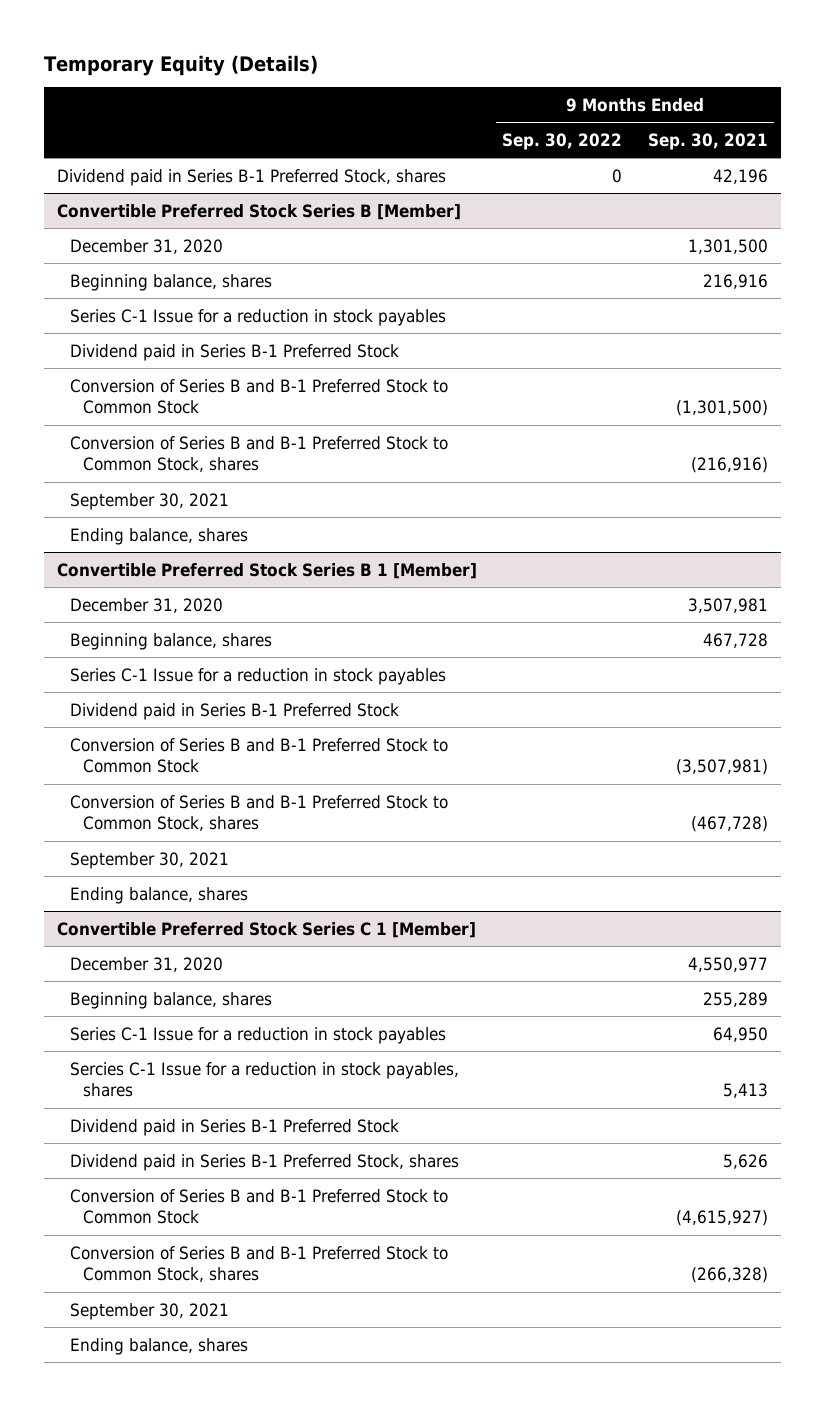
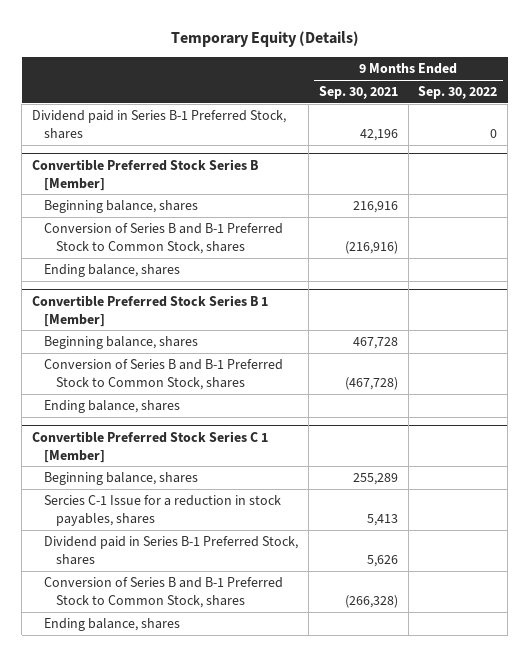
- | 9 Months Ended Sep. 30, 2022 | 9 Months Ended Sep. 30, 2021
+ | 9 Months Ended Sep. 30, 2021 | 9 Months Ended Sep. 30, 2022
@ Convertible Preferred Stock Series B [Member]
- December 31, 2020 | | 1,301,500
- Series C-1 Issue for a reduction in stock payables
- Dividend paid in Series B-1 Preferred Stock
- Conversion of Series B and B-1 Preferred Stock to Common Stock | | (1,301,500)
- September 30, 2021
@ Convertible Preferred Stock Series B 1 [Member]
- December 31, 2020 | | 3,507,981
- Series C-1 Issue for a reduction in stock payables
- Dividend paid in Series B-1 Preferred Stock
- Conversion of Series B and B-1 Preferred Stock to Common Stock | | (3,507,981)
- September 30, 2021
@ Convertible Preferred Stock Series C 1 [Member]
- December 31, 2020 | | 4,550,977
- Series C-1 Issue for a reduction in stock payables | | 64,950
- Dividend paid in Series B-1 Preferred Stock
- Conversion of Series B and B-1 Preferred Stock to Common Stock | | (4,615,927)
- September 30, 2021

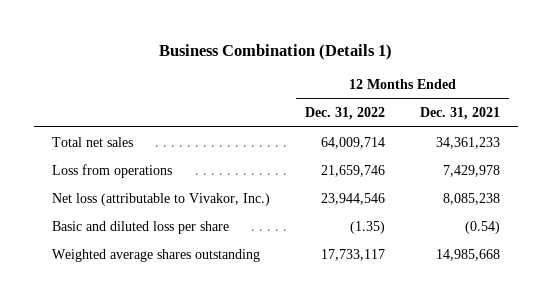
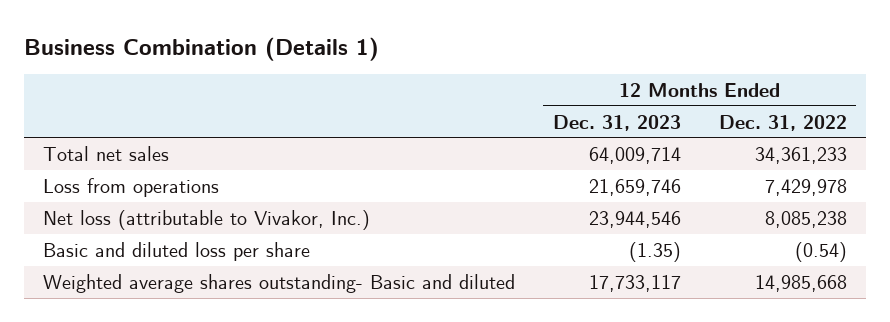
- | 12 Months Ended Dec. 31, 2022 | 12 Months Ended Dec. 31, 2021
+ | 12 Months Ended Dec. 31, 2023 | 12 Months Ended Dec. 31, 2022
- Total net sales | 64,009,714 | 34,361,233
- Loss from operations | 21,659,746 | 7,429,978
- Net loss (attributable to Vivakor, Inc.) | 23,944,546 | 8,085,238
- Basic and diluted loss per share | (1.35) | (0.54)
- Weighted average shares outstanding | 17,733,117 | 14,985,668
+ Total net sales | 64,009,714 | 34,361,233
+ Loss from operations | 21,659,746 | 7,429,978
+ Net loss (attributable to Vivakor, Inc.) | 23,944,546 | 8,085,238
+ Basic and diluted loss per share | (1.35) | (0.54)
+ Weighted average shares outstanding- Basic and diluted | 17,733,117 | 14,985,668

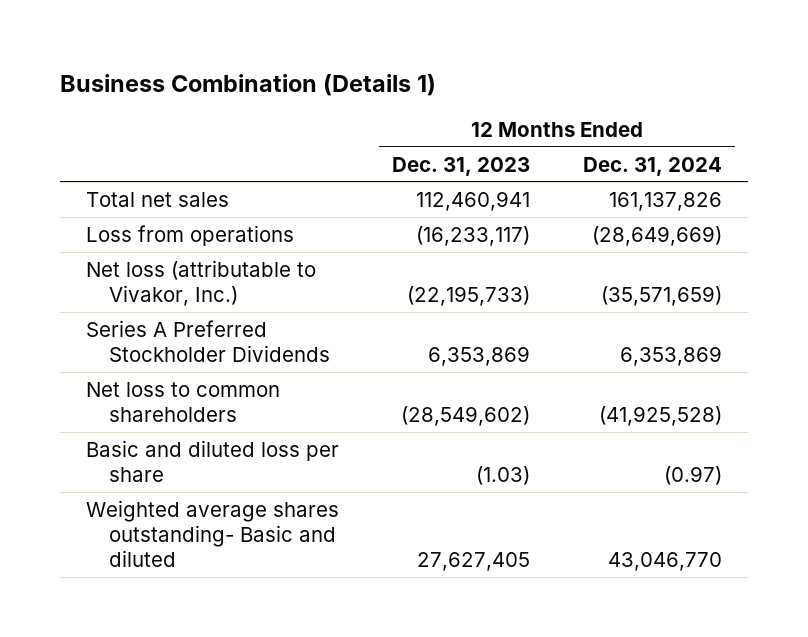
- | 12 Months Ended Dec. 31, 2023 | 12 Months Ended Dec. 31, 2022
+ | 12 Months Ended Dec. 31, 2023 | 12 Months Ended Dec. 31, 2024
- Total net sales | 64,009,714 | 34,361,233
- Loss from operations | 21,659,746 | 7,429,978
- Net loss (attributable to Vivakor, Inc.) | 23,944,546 | 8,085,238
- Basic and diluted loss per share | (1.35) | (0.54)
- Weighted average shares outstanding- Basic and diluted | 17,733,117 | 14,985,668
+ Total net sales | 112,460,941 | 161,137,826
+ Loss from operations | (16,233,117) | (28,649,669)
+ Net loss (attributable to Vivakor, Inc.) | (22,195,733) | (35,571,659)
+ Series A Preferred Stockholder Dividends | 6,353,869 | 6,353,869
+ Net loss to common shareholders | (28,549,602) | (41,925,528)
+ Basic and diluted loss per share | (1.03) | (0.97)
+ Weighted average shares outstanding- Basic and diluted | 27,627,405 | 43,046,770

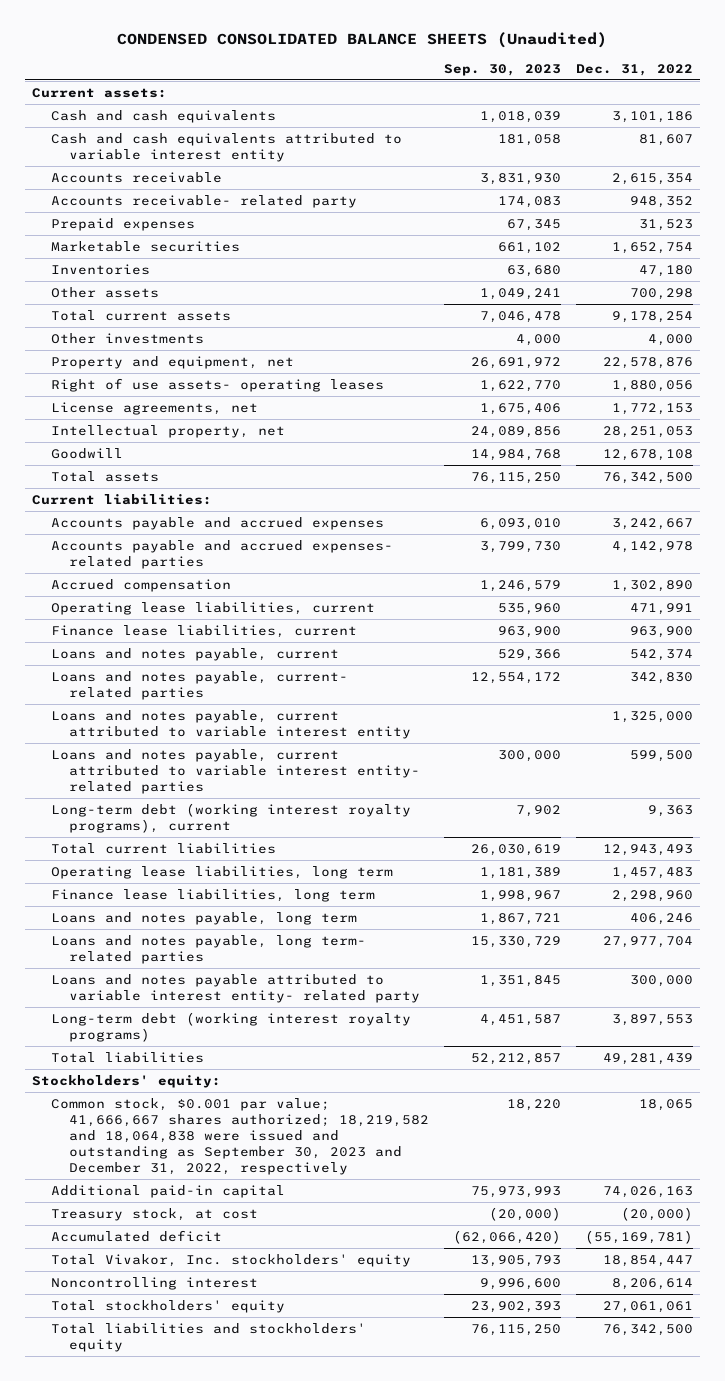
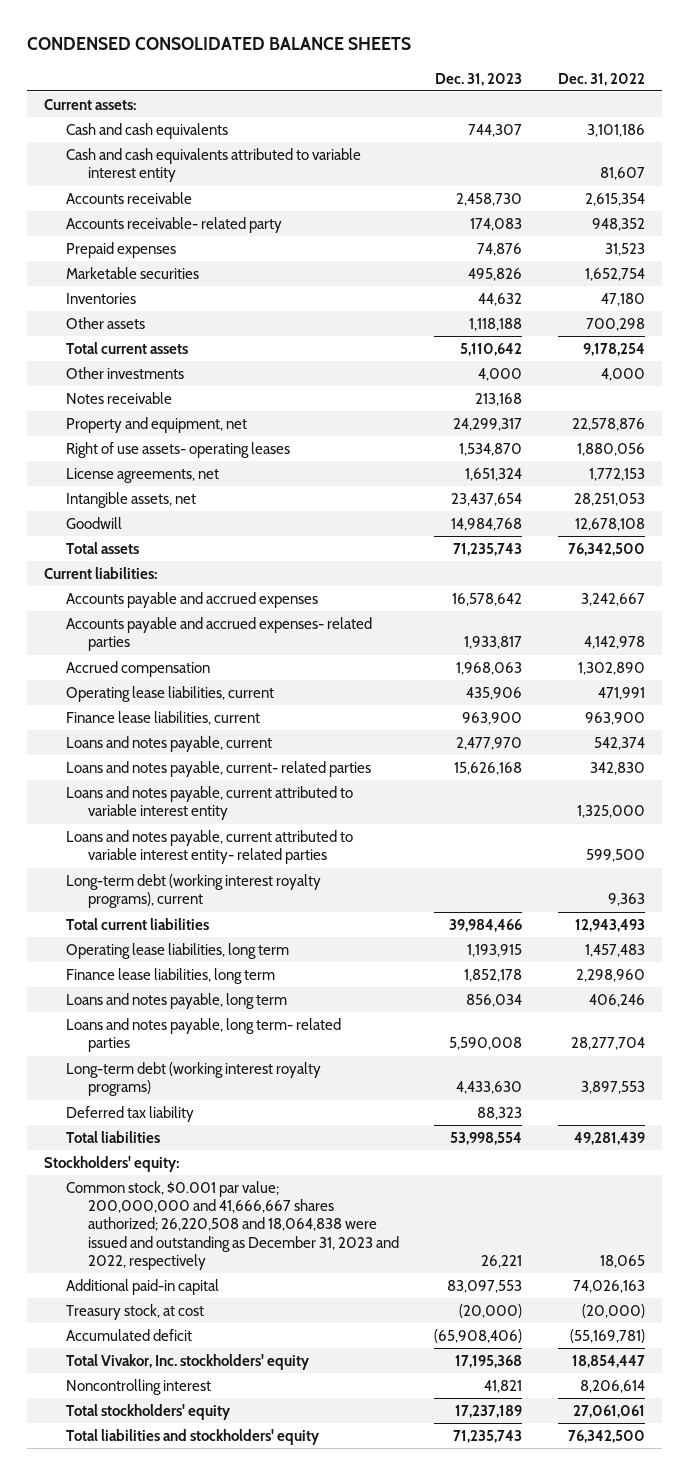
- CONDENSED CONSOLIDATED BALANCE SHEETS (Unaudited)
+ CONDENSED CONSOLIDATED BALANCE SHEETS
- | Sep. 30, 2023 | Dec. 31, 2022
+ | Dec. 31, 2023 | Dec. 31, 2022
+ Notes receivable | 213,168 |
- Intellectual property, net | 24,089,856 | 28,251,053
+ Intangible assets, net | 23,437,654 | 28,251,053
- Loans and notes payable, long term- related parties | 15,330,729 | 27,977,704
- Loans and notes payable attributed to variable interest entity- related party | 1,351,845 | 300,000
+ Loans and notes payable, long term- related parties | 5,590,008 | 28,277,704
+ Deferred tax liability | 88,323 |
- Common stock, $0.001 par value; 41,666,667 shares authorized; 18,219,582 and 18,064,838 were issued and outstanding as September 30, 2023 and December 31, 2022, respectively | 18,220 | 18,065
+ Common stock, $0.001 par value; 200,000,000 and 41,666,667 shares authorized; 26,220,508 and 18,064,838 were issued and outstanding as December 31, 2023 and 2022, respectively | 26,221 | 18,065

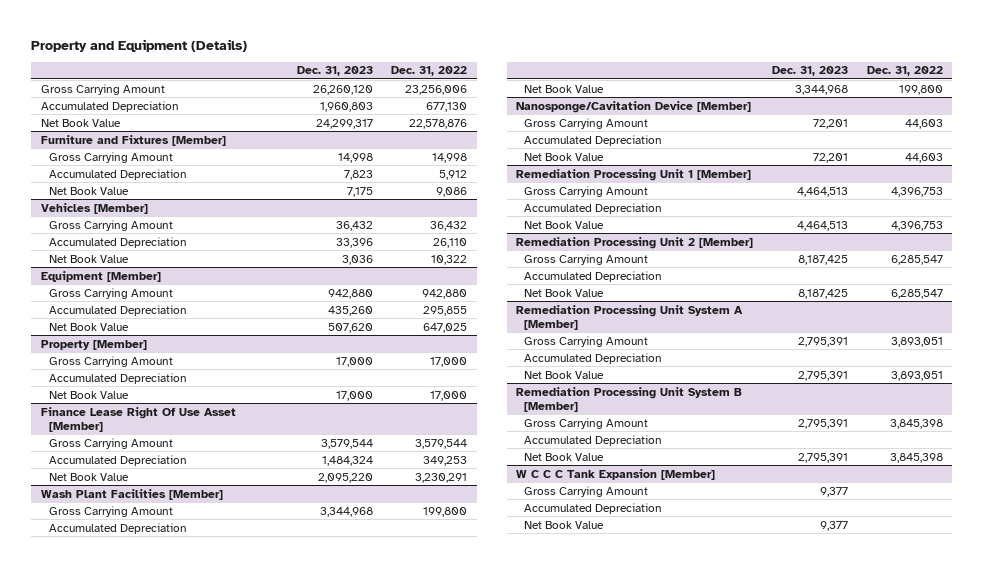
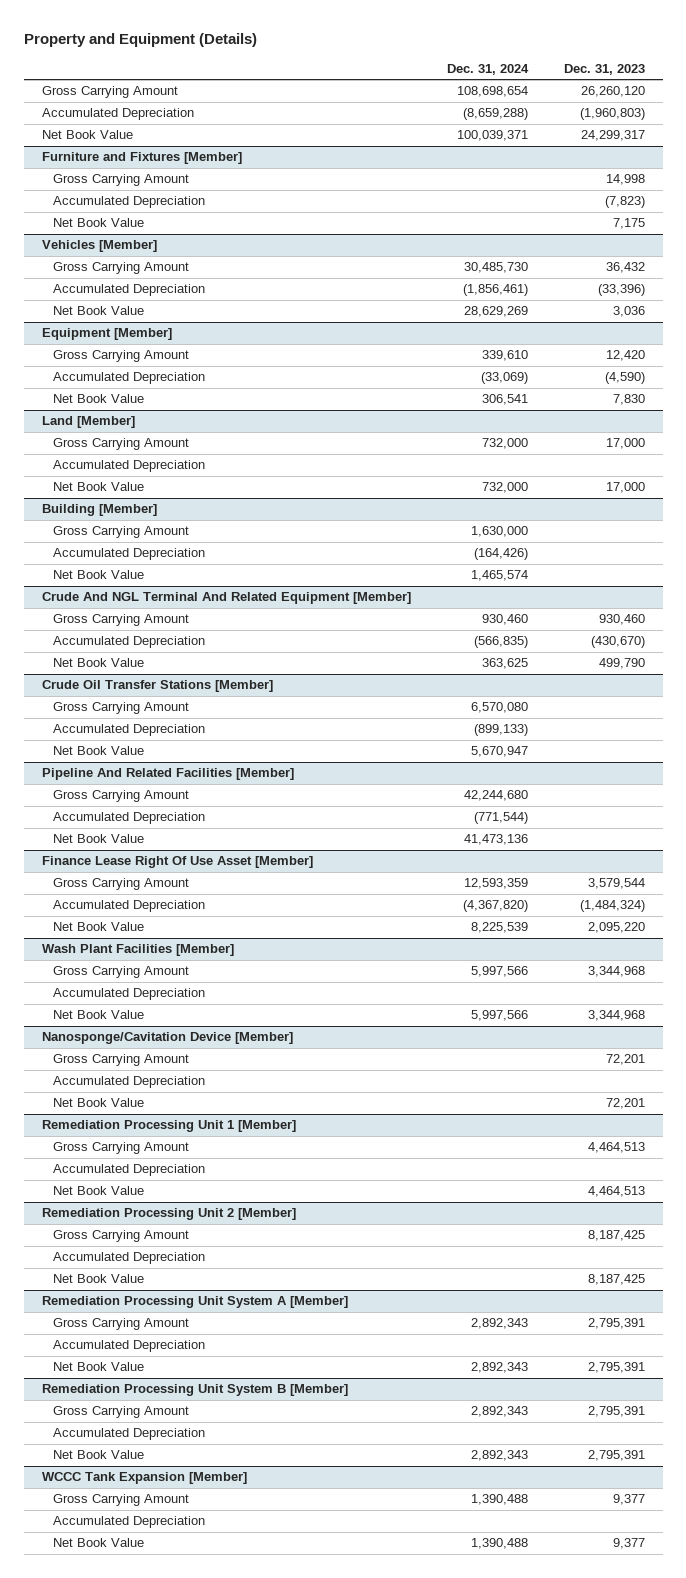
- | Dec. 31, 2023 | Dec. 31, 2022
+ | Dec. 31, 2024 | Dec. 31, 2023
- Accumulated Depreciation | 1,960,803 | 677,130
+ Accumulated Depreciation | (8,659,288) | (1,960,803)
@ Furniture and Fixtures [Member]
- Accumulated Depreciation | 7,823 | 5,912
+ Accumulated Depreciation | | (7,823)
@ Vehicles [Member]
- Accumulated Depreciation | 33,396 | 26,110
+ Accumulated Depreciation | (1,856,461) | (33,396)
@ Equipment [Member]
- Gross Carrying Amount | 942,880 | 942,880
- Accumulated Depreciation | 435,260 | 295,855
- Net Book Value | 507,620 | 647,025
- Property [Member]
@ Equipment [Member]
+ Gross Carrying Amount | 339,610 | 12,420
+ Accumulated Depreciation | (33,069) | (4,590)
+ Net Book Value | 306,541 | 7,830
+ Land [Member]
+ Building [Member]
+ Gross Carrying Amount | 1,630,000 |
+ Accumulated Depreciation | (164,426) |
+ Net Book Value | 1,465,574 |
+ Crude And NGL Terminal And Related Equipment [Member]
+ Gross Carrying Amount | 930,460 | 930,460
+ Accumulated Depreciation | (566,835) | (430,670)
+ Net Book Value | 363,625 | 499,790
+ Crude Oil Transfer Stations [Member]
+ Gross Carrying Amount | 6,570,080 |
+ Accumulated Depreciation | (899,133) |
+ Net Book Value | 5,670,947 |
+ Pipeline And Related Facilities [Member]
+ Gross Carrying Amount | 42,244,680 |
+ Accumulated Depreciation | (771,544) |
+ Net Book Value | 41,473,136 |
@ Finance Lease Right Of Use Asset [Member]
- Accumulated Depreciation | 1,484,324 | 349,253
+ Accumulated Depreciation | (4,367,820) | (1,484,324)
- W C C C Tank Expansion [Member]
+ WCCC Tank Expansion [Member]

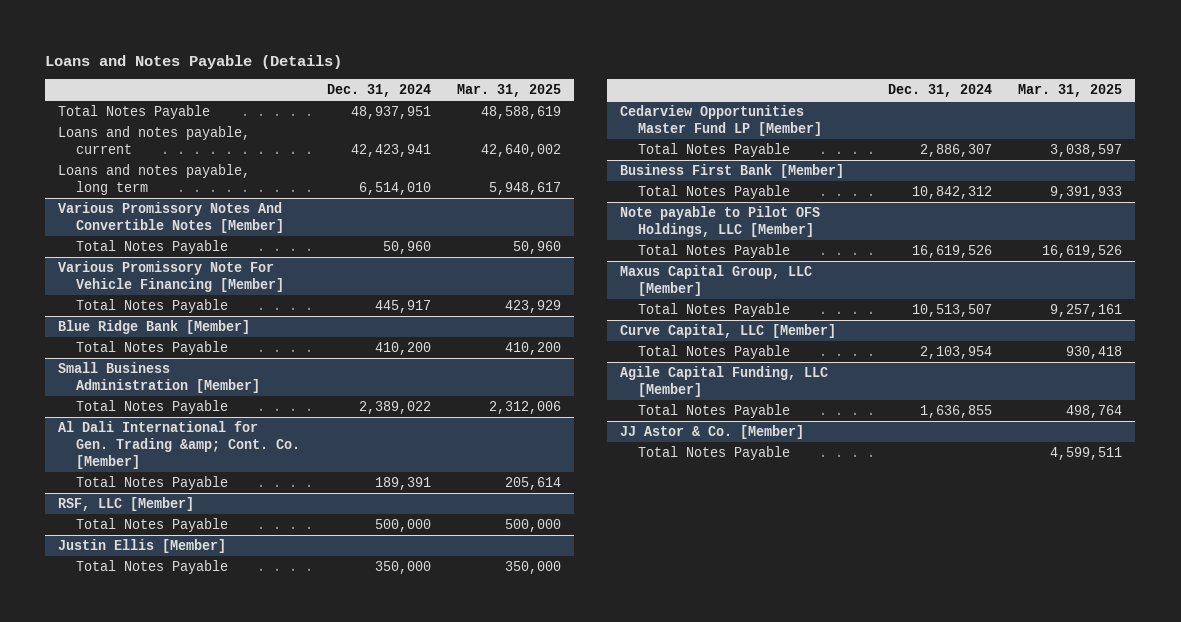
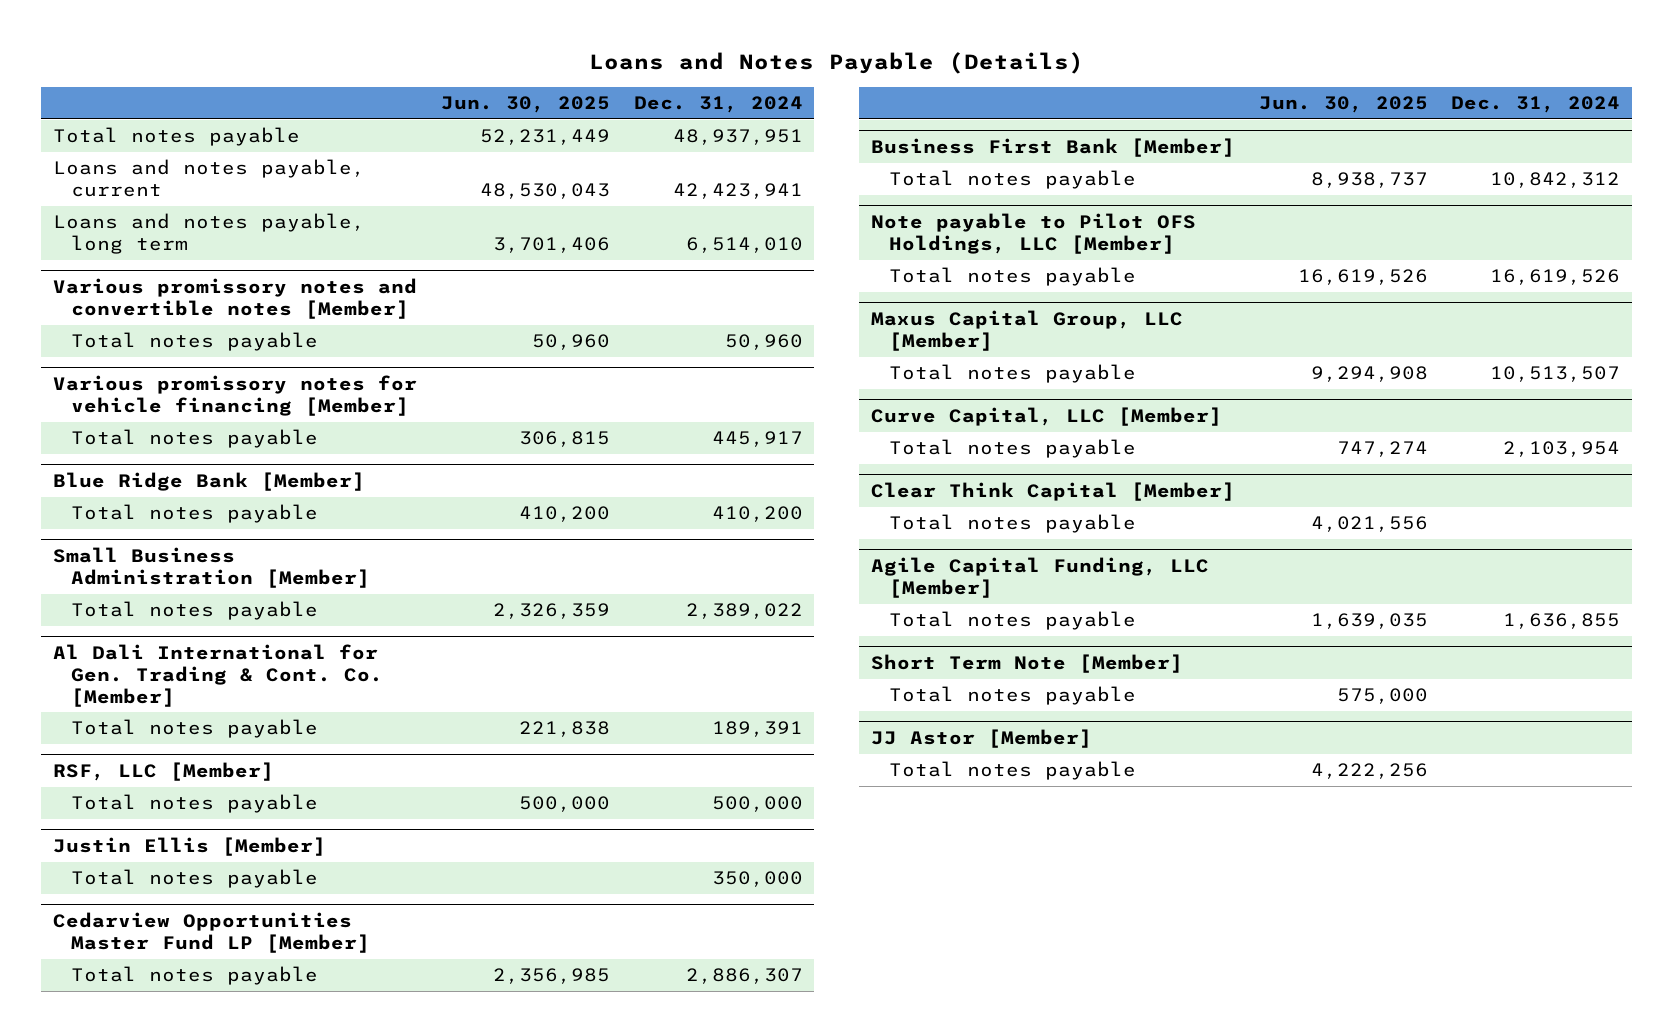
- | Dec. 31, 2024 | Mar. 31, 2025
+ | Jun. 30, 2025 | Dec. 31, 2024
- Total Notes Payable | 48,937,951 | 48,588,619
+ Total notes payable | 52,231,449 | 48,937,951
- Various Promissory Notes And Convertible Notes [Member]
- Total Notes Payable | 50,960 | 50,960
- Various Promissory Note For Vehicle Financing [Member]
- Total Notes Payable | 445,917 | 423,929
+ Various promissory notes and convertible notes [Member]
+ Total notes payable | 50,960 | 50,960
+ Various promissory notes for vehicle financing [Member]
+ Total notes payable | 306,815 | 445,917
@ Blue Ridge Bank [Member]
- Total Notes Payable | 410,200 | 410,200
+ Total notes payable | 410,200 | 410,200
@ Small Business Administration [Member]
- Total Notes Payable | 2,389,022 | 2,312,006
- Al Dali International for Gen. Trading &amp; Cont. Co. [Member]
- Total Notes Payable | 189,391 | 205,614
@ Small Business Administration [Member]
+ Total notes payable | 2,326,359 | 2,389,022
+ Al Dali International for Gen. Trading & Cont. Co. [Member]
+ Total notes payable | 221,838 | 189,391
@ RSF, LLC [Member]
- Total Notes Payable | 500,000 | 500,000
+ Total notes payable | 500,000 | 500,000
@ Justin Ellis [Member]
- Total Notes Payable | 350,000 | 350,000
+ Total notes payable | | 350,000
@ Cedarview Opportunities Master Fund LP [Member]
- Total Notes Payable | 2,886,307 | 3,038,597
+ Total notes payable | 2,356,985 | 2,886,307
@ Business First Bank [Member]
- Total Notes Payable | 10,842,312 | 9,391,933
+ Total notes payable | 8,938,737 | 10,842,312
@ Note payable to Pilot OFS Holdings, LLC [Member]
- Total Notes Payable | 16,619,526 | 16,619,526
+ Total notes payable | 16,619,526 | 16,619,526
@ Maxus Capital Group, LLC [Member]
- Total Notes Payable | 10,513,507 | 9,257,161
+ Total notes payable | 9,294,908 | 10,513,507
@ Curve Capital, LLC [Member]
- Total Notes Payable | 2,103,954 | 930,418
+ Total notes payable | 747,274 | 2,103,954
+ Clear Think Capital [Member]
+ Total notes payable | 4,021,556 |
@ Agile Capital Funding, LLC [Member]
- Total Notes Payable | 1,636,855 | 498,764
- JJ Astor & Co. [Member]
- Total Notes Payable | | 4,599,511
@ Agile Capital Funding, LLC [Member]
+ Total notes payable | 1,639,035 | 1,636,855
+ Short Term Note [Member]
+ Total notes payable | 575,000 |
+ JJ Astor [Member]
+ Total notes payable | 4,222,256 |

